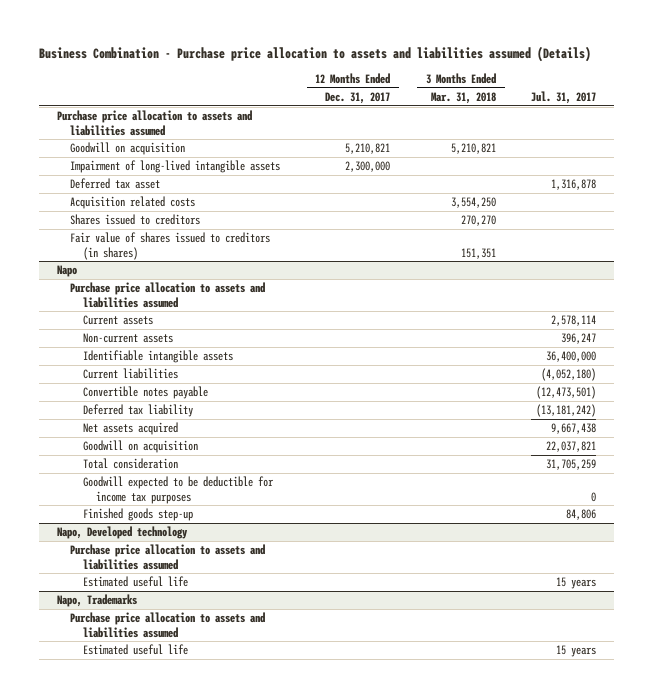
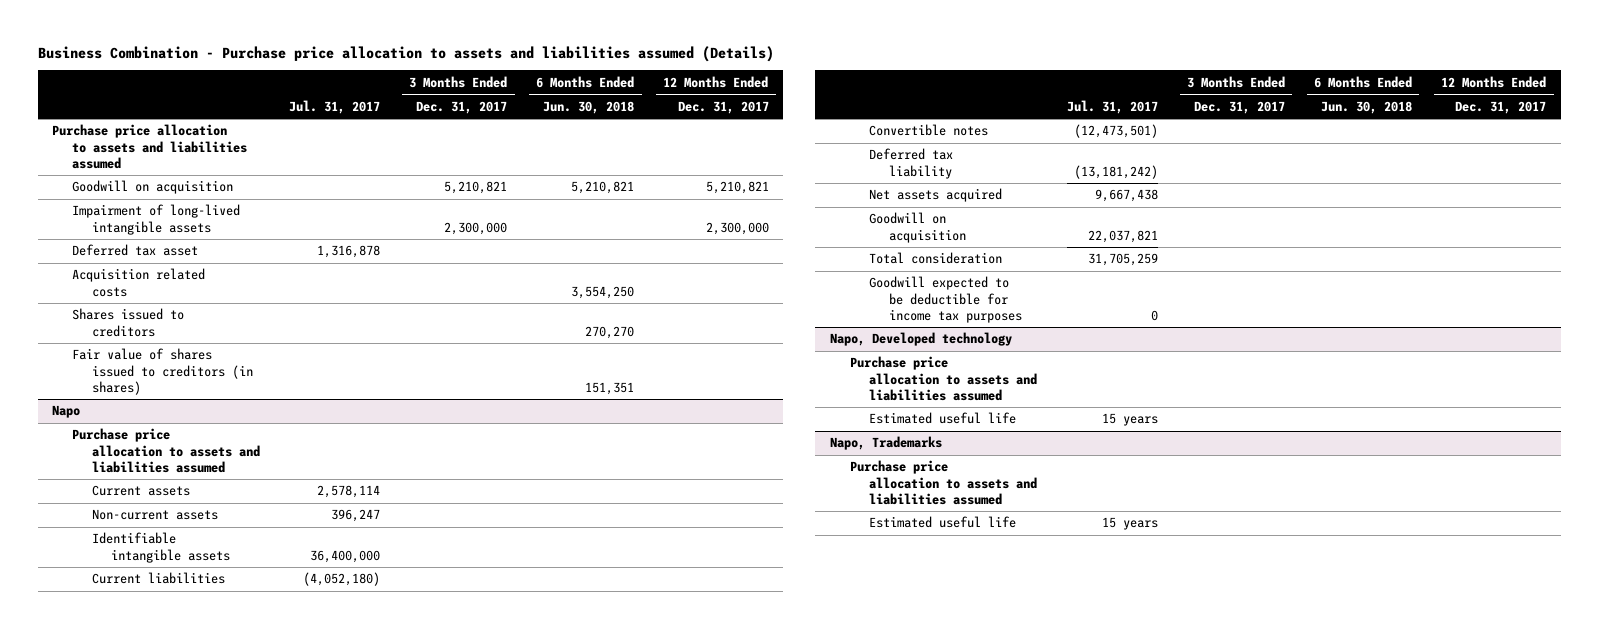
- | 12 Months Ended Dec. 31, 2017 | 3 Months Ended Mar. 31, 2018 | Jul. 31, 2017
+ | Jul. 31, 2017 | 3 Months Ended Dec. 31, 2017 | 6 Months Ended Jun. 30, 2018 | 12 Months Ended Dec. 31, 2017
@ Napo
- Convertible notes payable | | | (12,473,501)
+ Convertible notes | (12,473,501) | | |
- Finished goods step-up | | | 84,806

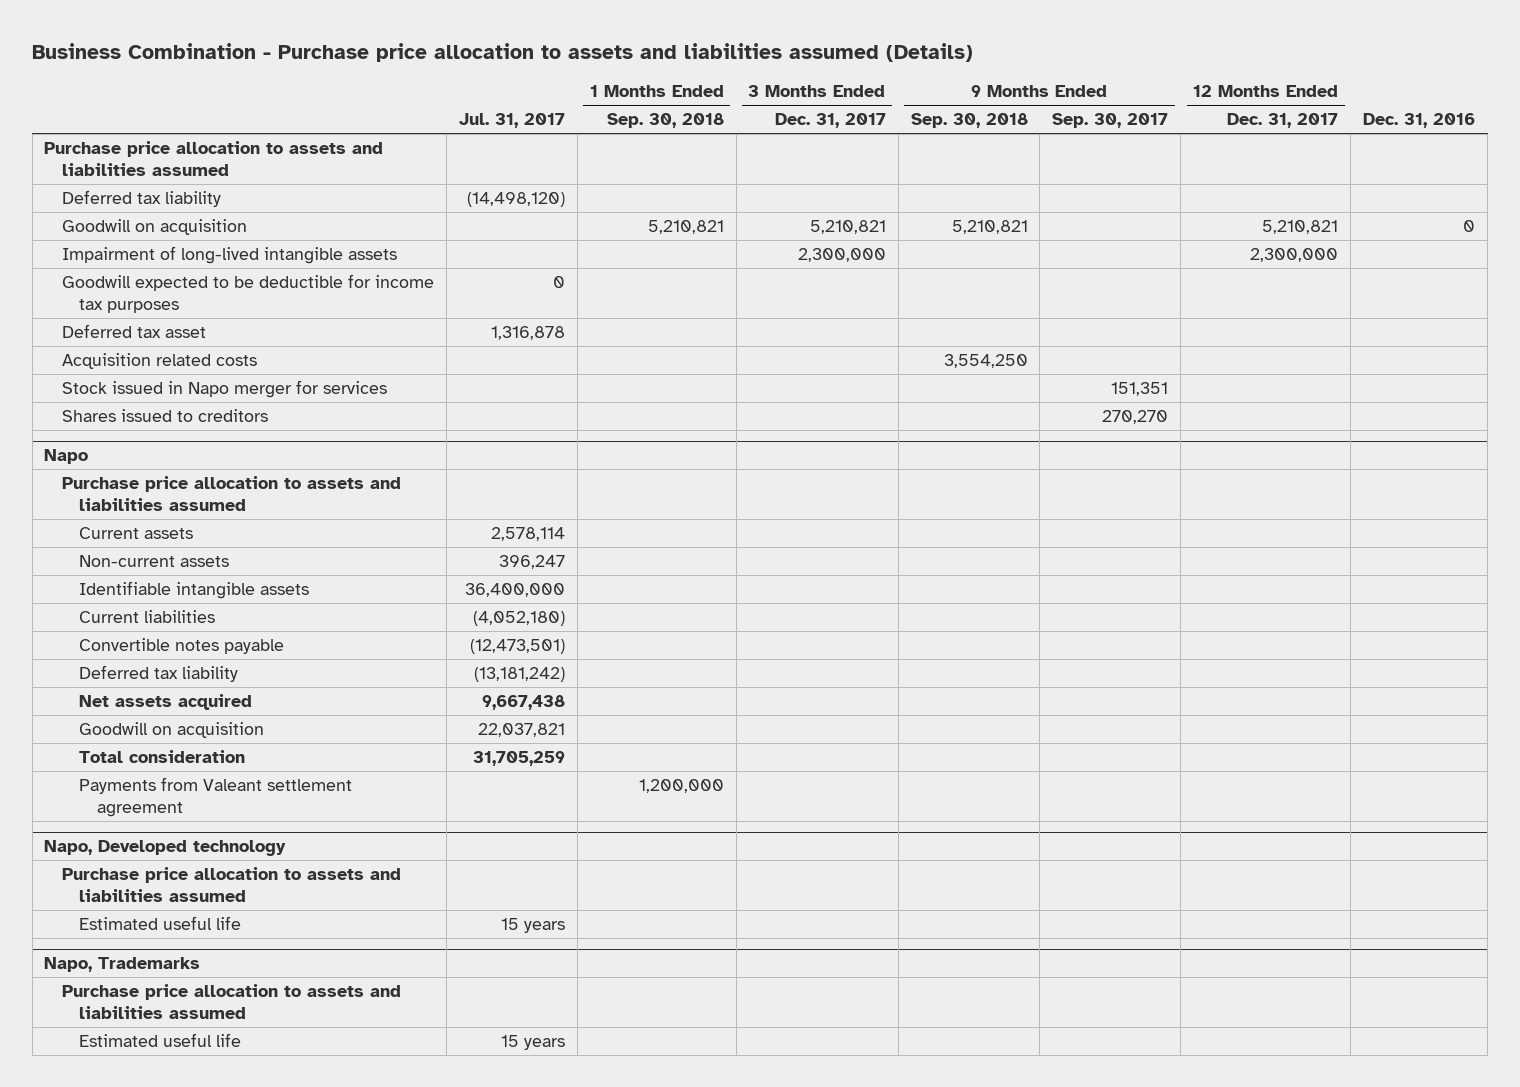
- | Jul. 31, 2017 | 3 Months Ended Dec. 31, 2017 | 6 Months Ended Jun. 30, 2018 | 12 Months Ended Dec. 31, 2017
+ | Jul. 31, 2017 | 1 Months Ended Sep. 30, 2018 | 3 Months Ended Dec. 31, 2017 | 9 Months Ended Sep. 30, 2018 | 9 Months Ended Sep. 30, 2017 | 12 Months Ended Dec. 31, 2017 | Dec. 31, 2016
+ Deferred tax liability | (14,498,120) | | | | | |
+ Goodwill expected to be deductible for income tax purposes | 0 | | | | | |
+ Stock issued in Napo merger for services | | | | | 151,351 | |
- Fair value of shares issued to creditors (in shares) | | | 151,351 |
@ Napo
- Convertible notes | (12,473,501) | | |
+ Convertible notes payable | (12,473,501) | | | | | |
- Goodwill expected to be deductible for income tax purposes | 0 | | |
+ Payments from Valeant settlement agreement | | 1,200,000 | | | | |

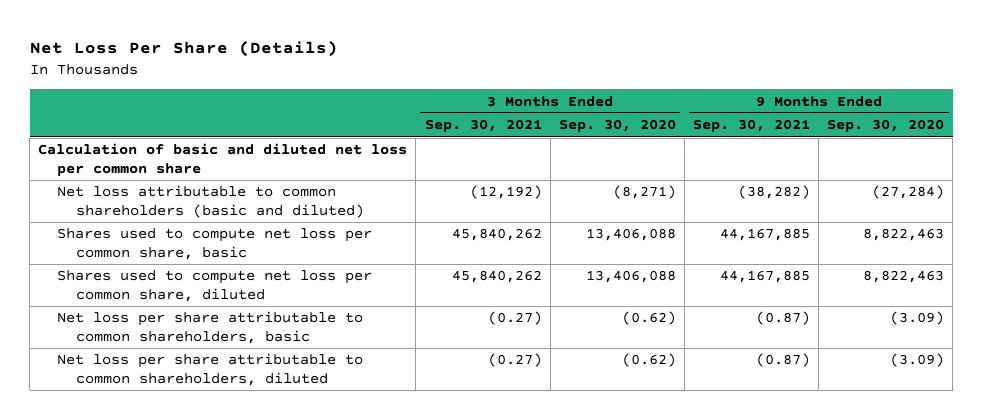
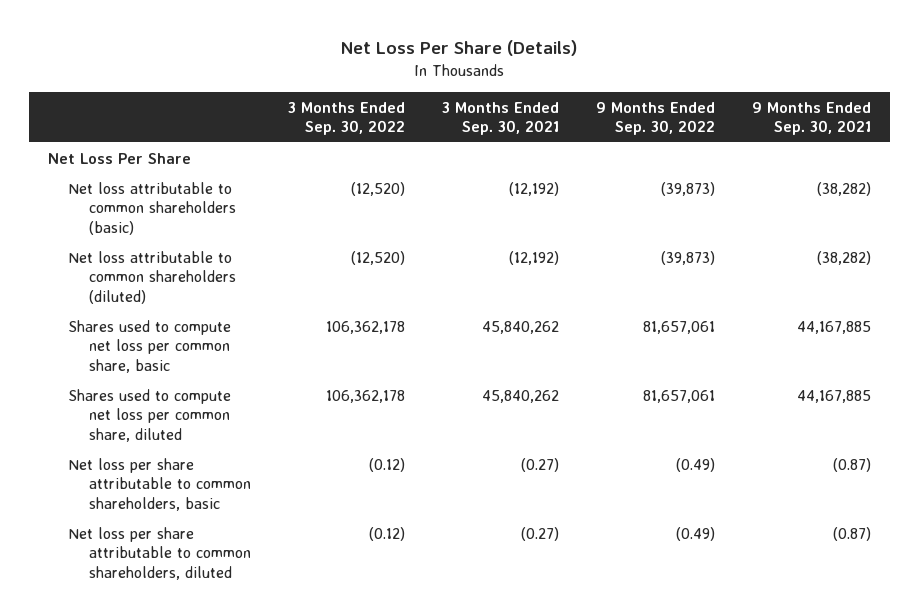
- | 3 Months Ended Sep. 30, 2021 | 3 Months Ended Sep. 30, 2020 | 9 Months Ended Sep. 30, 2021 | 9 Months Ended Sep. 30, 2020
+ | 3 Months Ended Sep. 30, 2022 | 3 Months Ended Sep. 30, 2021 | 9 Months Ended Sep. 30, 2022 | 9 Months Ended Sep. 30, 2021
- Calculation of basic and diluted net loss per common share
- Net loss attributable to common shareholders (basic and diluted) | (12,192) | (8,271) | (38,282) | (27,284)
+ Net Loss Per Share
+ Net loss attributable to common shareholders (basic) | (12,520) | (12,192) | (39,873) | (38,282)
+ Net loss attributable to common shareholders (diluted) | (12,520) | (12,192) | (39,873) | (38,282)

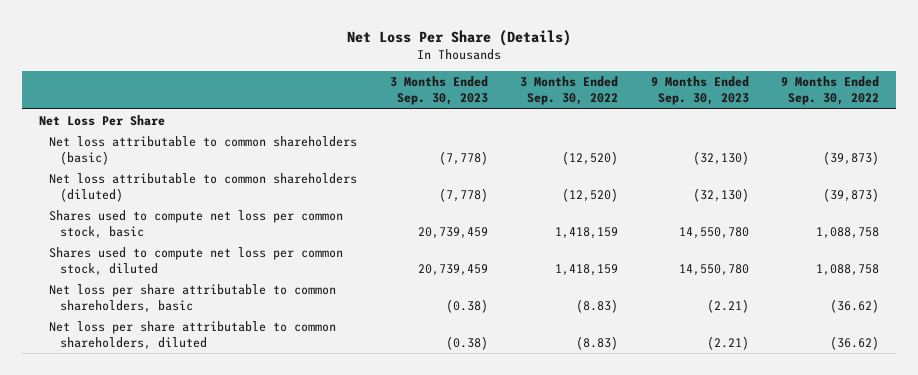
- | 3 Months Ended Sep. 30, 2022 | 3 Months Ended Sep. 30, 2021 | 9 Months Ended Sep. 30, 2022 | 9 Months Ended Sep. 30, 2021
+ | 3 Months Ended Sep. 30, 2023 | 3 Months Ended Sep. 30, 2022 | 9 Months Ended Sep. 30, 2023 | 9 Months Ended Sep. 30, 2022
- Shares used to compute net loss per common share, basic | 106,362,178 | 45,840,262 | 81,657,061 | 44,167,885
- Shares used to compute net loss per common share, diluted | 106,362,178 | 45,840,262 | 81,657,061 | 44,167,885
- Net loss per share attributable to common shareholders, basic | (0.12) | (0.27) | (0.49) | (0.87)
- Net loss per share attributable to common shareholders, diluted | (0.12) | (0.27) | (0.49) | (0.87)
+ Shares used to compute net loss per common stock, basic | 20,739,459 | 1,418,159 | 14,550,780 | 1,088,758
+ Shares used to compute net loss per common stock, diluted | 20,739,459 | 1,418,159 | 14,550,780 | 1,088,758
+ Net loss per share attributable to common shareholders, basic | (0.38) | (8.83) | (2.21) | (36.62)
+ Net loss per share attributable to common shareholders, diluted | (0.38) | (8.83) | (2.21) | (36.62)

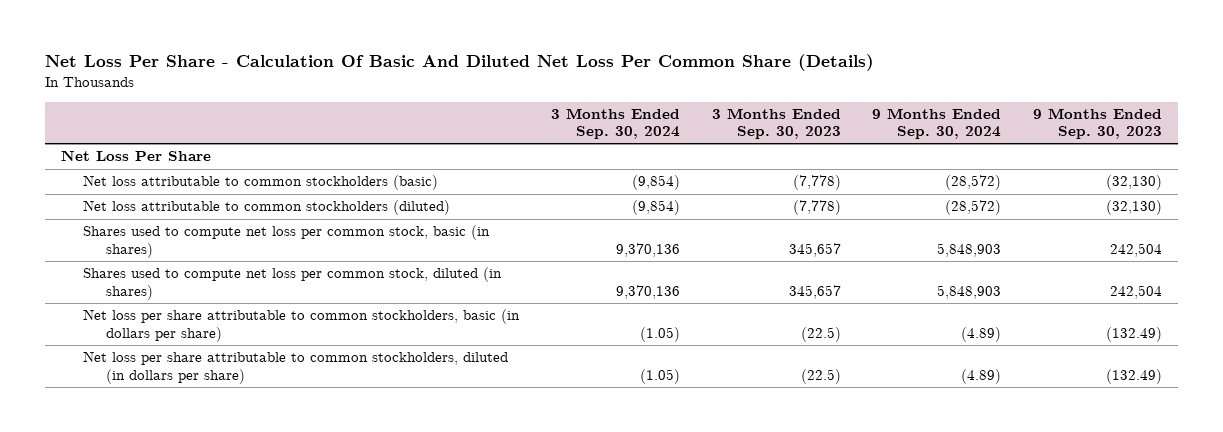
- Net Loss Per Share (Details)
+ Net Loss Per Share - Calculation Of Basic And Diluted Net Loss Per Common Share (Details)
- | 3 Months Ended Sep. 30, 2023 | 3 Months Ended Sep. 30, 2022 | 9 Months Ended Sep. 30, 2023 | 9 Months Ended Sep. 30, 2022
+ | 3 Months Ended Sep. 30, 2024 | 3 Months Ended Sep. 30, 2023 | 9 Months Ended Sep. 30, 2024 | 9 Months Ended Sep. 30, 2023
- Net loss attributable to common shareholders (basic) | (7,778) | (12,520) | (32,130) | (39,873)
- Net loss attributable to common shareholders (diluted) | (7,778) | (12,520) | (32,130) | (39,873)
- Shares used to compute net loss per common stock, basic | 20,739,459 | 1,418,159 | 14,550,780 | 1,088,758
- Shares used to compute net loss per common stock, diluted | 20,739,459 | 1,418,159 | 14,550,780 | 1,088,758
- Net loss per share attributable to common shareholders, basic | (0.38) | (8.83) | (2.21) | (36.62)
- Net loss per share attributable to common shareholders, diluted | (0.38) | (8.83) | (2.21) | (36.62)
+ Net loss attributable to common stockholders (basic) | (9,854) | (7,778) | (28,572) | (32,130)
+ Net loss attributable to common stockholders (diluted) | (9,854) | (7,778) | (28,572) | (32,130)
+ Shares used to compute net loss per common stock, basic (in shares) | 9,370,136 | 345,657 | 5,848,903 | 242,504
+ Shares used to compute net loss per common stock, diluted (in shares) | 9,370,136 | 345,657 | 5,848,903 | 242,504
+ Net loss per share attributable to common stockholders, basic (in dollars per share) | (1.05) | (22.5) | (4.89) | (132.49)
+ Net loss per share attributable to common stockholders, diluted (in dollars per share) | (1.05) | (22.5) | (4.89) | (132.49)

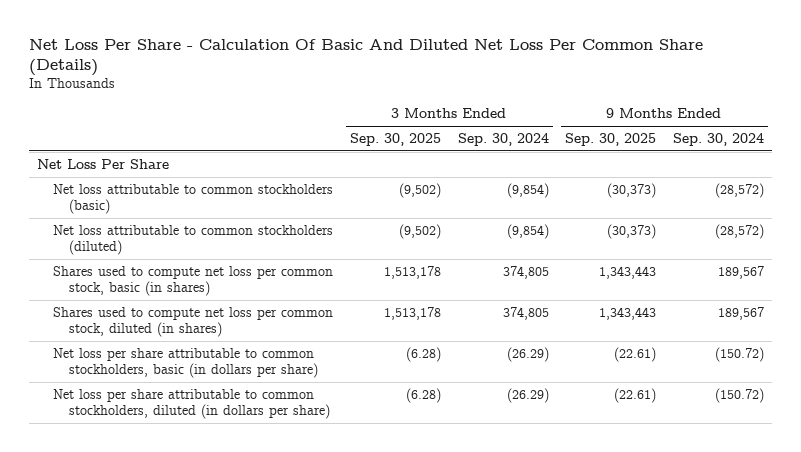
- | 3 Months Ended Sep. 30, 2024 | 3 Months Ended Sep. 30, 2023 | 9 Months Ended Sep. 30, 2024 | 9 Months Ended Sep. 30, 2023
+ | 3 Months Ended Sep. 30, 2025 | 3 Months Ended Sep. 30, 2024 | 9 Months Ended Sep. 30, 2025 | 9 Months Ended Sep. 30, 2024
- Shares used to compute net loss per common stock, basic (in shares) | 9,370,136 | 345,657 | 5,848,903 | 242,504
- Shares used to compute net loss per common stock, diluted (in shares) | 9,370,136 | 345,657 | 5,848,903 | 242,504
- Net loss per share attributable to common stockholders, basic (in dollars per share) | (1.05) | (22.5) | (4.89) | (132.49)
- Net loss per share attributable to common stockholders, diluted (in dollars per share) | (1.05) | (22.5) | (4.89) | (132.49)
+ Shares used to compute net loss per common stock, basic (in shares) | 1,513,178 | 374,805 | 1,343,443 | 189,567
+ Shares used to compute net loss per common stock, diluted (in shares) | 1,513,178 | 374,805 | 1,343,443 | 189,567
+ Net loss per share attributable to common stockholders, basic (in dollars per share) | (6.28) | (26.29) | (22.61) | (150.72)
+ Net loss per share attributable to common stockholders, diluted (in dollars per share) | (6.28) | (26.29) | (22.61) | (150.72)

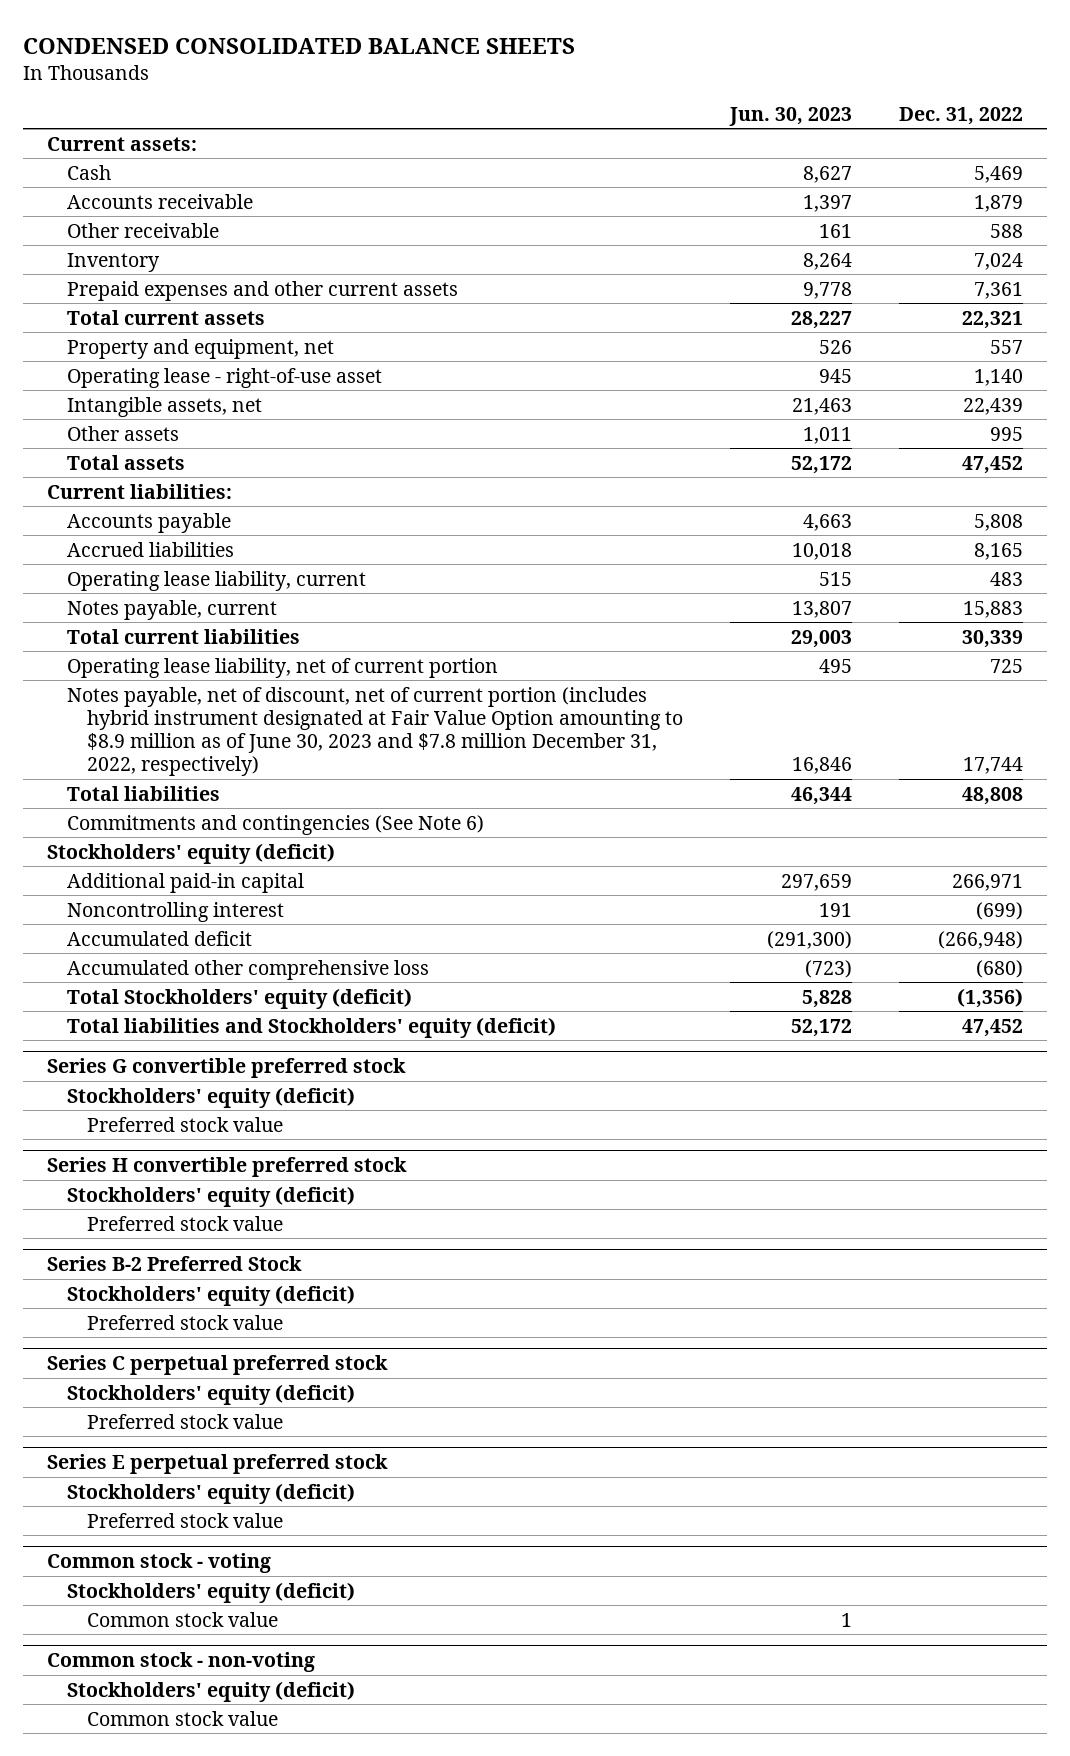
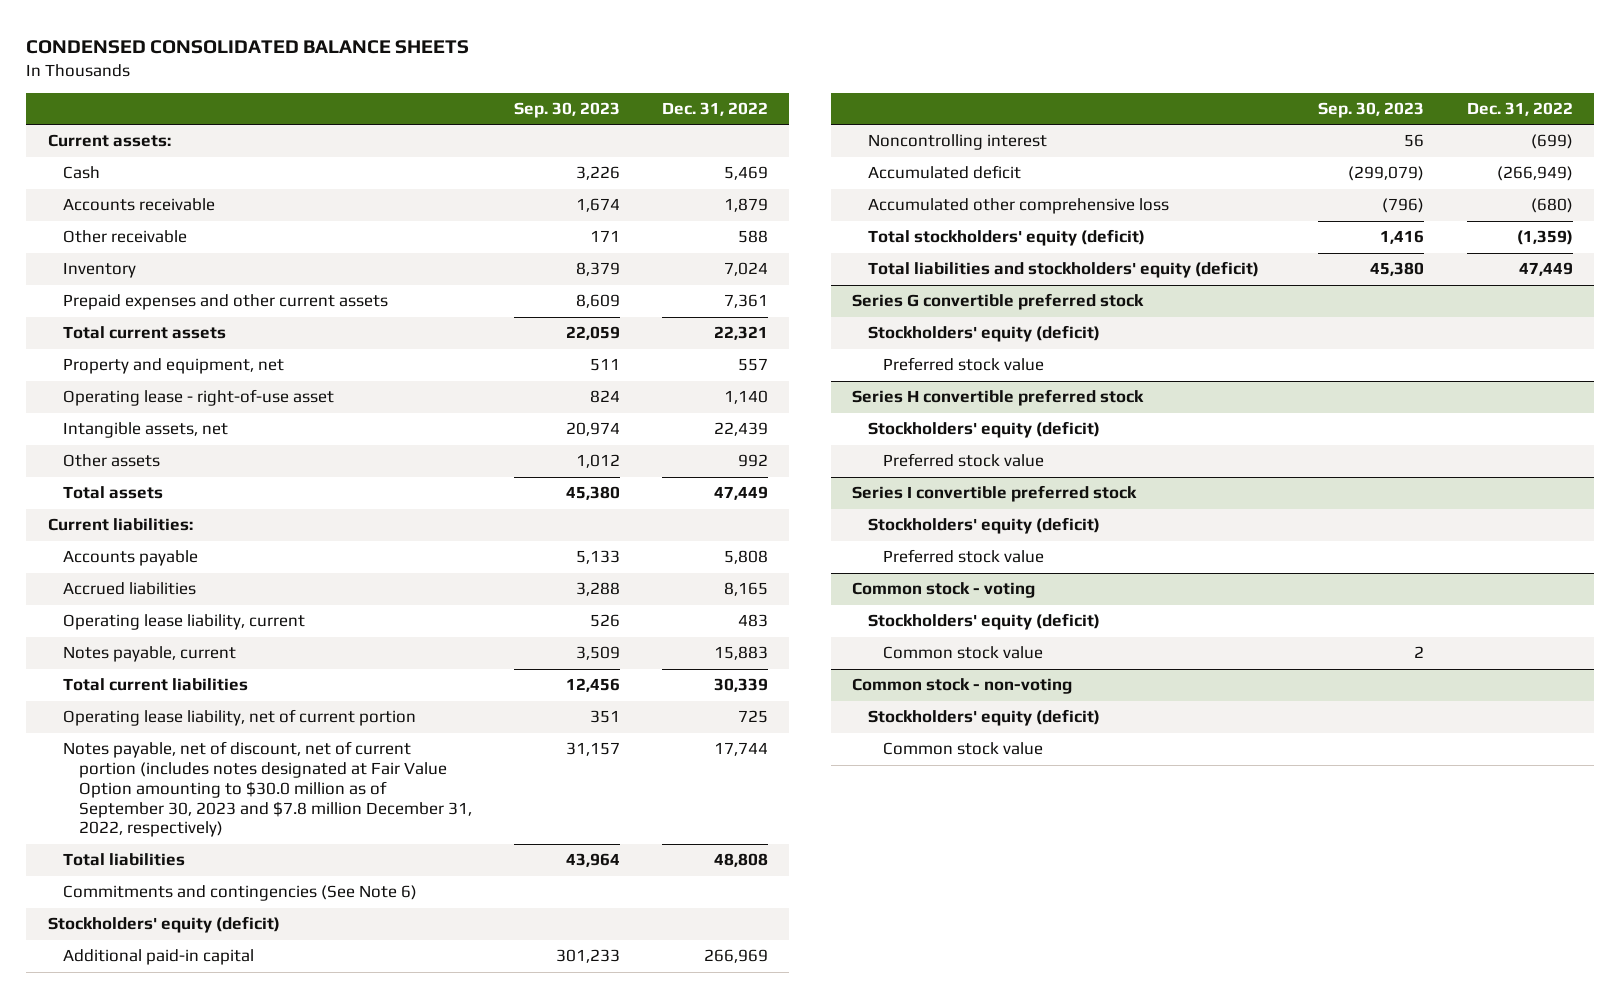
- | Jun. 30, 2023 | Dec. 31, 2022
+ | Sep. 30, 2023 | Dec. 31, 2022
- Other assets | 1,011 | 995
- Total assets | 52,172 | 47,452
+ Other assets | 1,012 | 992
+ Total assets | 45,380 | 47,449
- Notes payable, net of discount, net of current portion (includes hybrid instrument designated at Fair Value Option amounting to $8.9 million as of June 30, 2023 and $7.8 million December 31, 2022, respectively) | 16,846 | 17,744
+ Notes payable, net of discount, net of current portion (includes notes designated at Fair Value Option amounting to $30.0 million as of September 30, 2023 and $7.8 million December 31, 2022, respectively) | 31,157 | 17,744
- Additional paid-in capital | 297,659 | 266,971
+ Additional paid-in capital | 301,233 | 266,969
- Accumulated deficit | (291,300) | (266,948)
+ Accumulated deficit | (299,079) | (266,949)
- Total Stockholders' equity (deficit) | 5,828 | (1,356)
- Total liabilities and Stockholders' equity (deficit) | 52,172 | 47,452
+ Total stockholders' equity (deficit) | 1,416 | (1,359)
+ Total liabilities and stockholders' equity (deficit) | 45,380 | 47,449
- Series B-2 Preferred Stock
- Stockholders' equity (deficit)
- Preferred stock value
- Series C perpetual preferred stock
- Stockholders' equity (deficit)
- Preferred stock value
- Series E perpetual preferred stock
+ Series I convertible preferred stock

